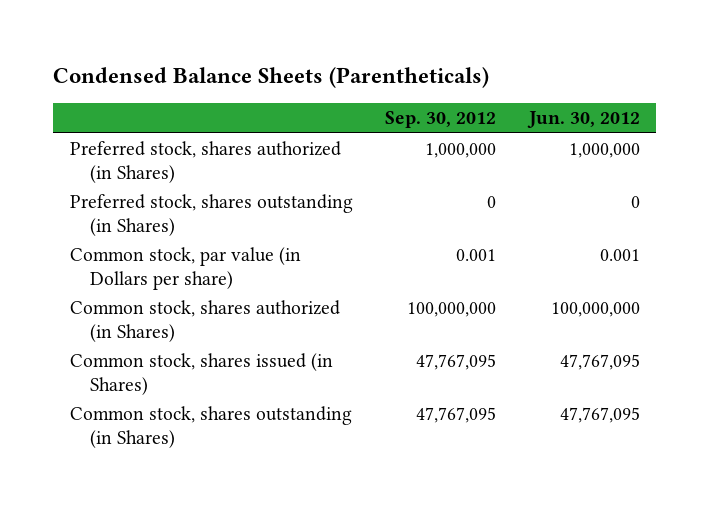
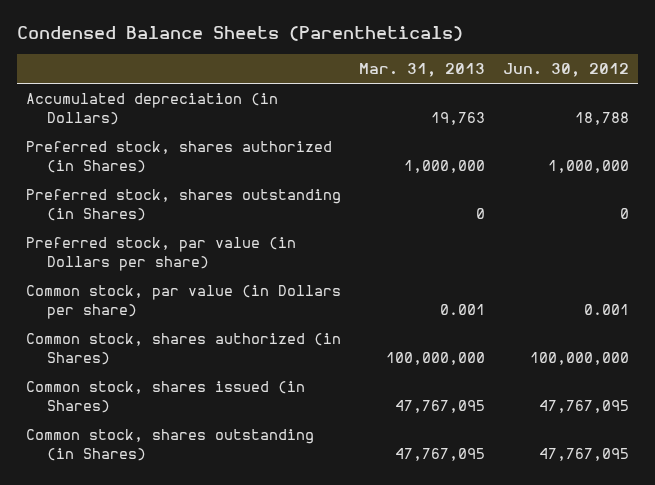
- | Sep. 30, 2012 | Jun. 30, 2012
+ | Mar. 31, 2013 | Jun. 30, 2012
+ Accumulated depreciation (in Dollars) | 19,763 | 18,788
+ Preferred stock, par value (in Dollars per share)

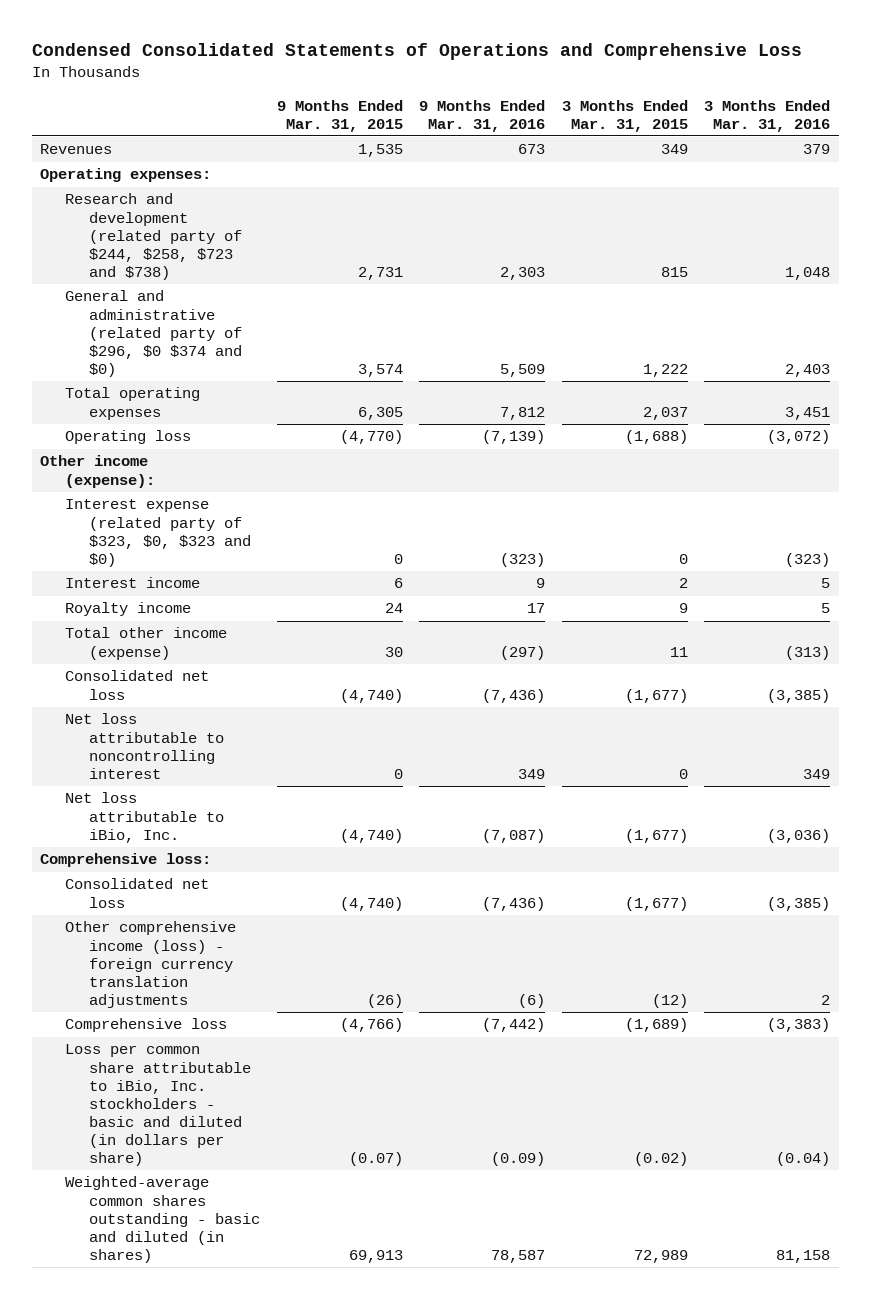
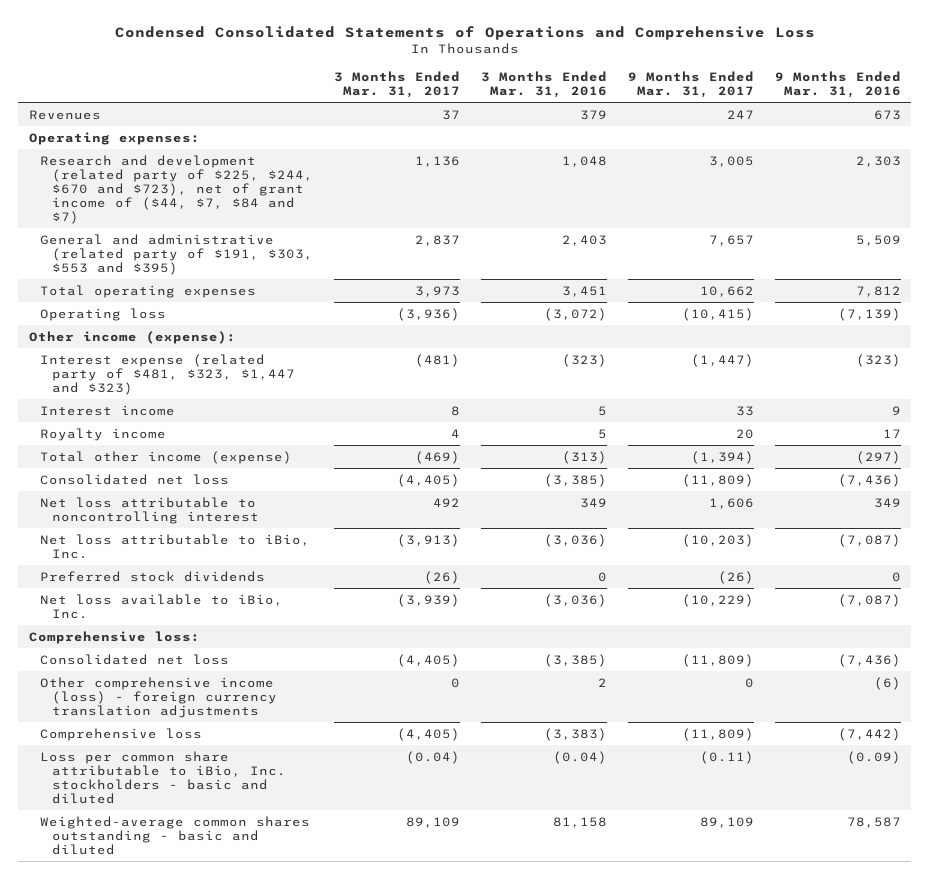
- | 9 Months Ended Mar. 31, 2015 | 9 Months Ended Mar. 31, 2016 | 3 Months Ended Mar. 31, 2015 | 3 Months Ended Mar. 31, 2016
+ | 3 Months Ended Mar. 31, 2017 | 3 Months Ended Mar. 31, 2016 | 9 Months Ended Mar. 31, 2017 | 9 Months Ended Mar. 31, 2016
- Research and development (related party of $244, $258, $723 and $738) | 2,731 | 2,303 | 815 | 1,048
- General and administrative (related party of $296, $0 $374 and $0) | 3,574 | 5,509 | 1,222 | 2,403
+ Research and development (related party of $225, $244, $670 and $723), net of grant income of ($44, $7, $84 and $7) | 1,136 | 1,048 | 3,005 | 2,303
+ General and administrative (related party of $191, $303, $553 and $395) | 2,837 | 2,403 | 7,657 | 5,509
- Interest expense (related party of $323, $0, $323 and $0) | 0 | (323) | 0 | (323)
+ Interest expense (related party of $481, $323, $1,447 and $323) | (481) | (323) | (1,447) | (323)
+ Preferred stock dividends | (26) | 0 | (26) | 0
+ Net loss available to iBio, Inc. | (3,939) | (3,036) | (10,229) | (7,087)
- Loss per common share attributable to iBio, Inc. stockholders - basic and diluted (in dollars per share) | (0.07) | (0.09) | (0.02) | (0.04)
- Weighted-average common shares outstanding - basic and diluted (in shares) | 69,913 | 78,587 | 72,989 | 81,158
+ Loss per common share attributable to iBio, Inc. stockholders - basic and diluted | (0.04) | (0.04) | (0.11) | (0.09)
+ Weighted-average common shares outstanding - basic and diluted | 89,109 | 81,158 | 89,109 | 78,587

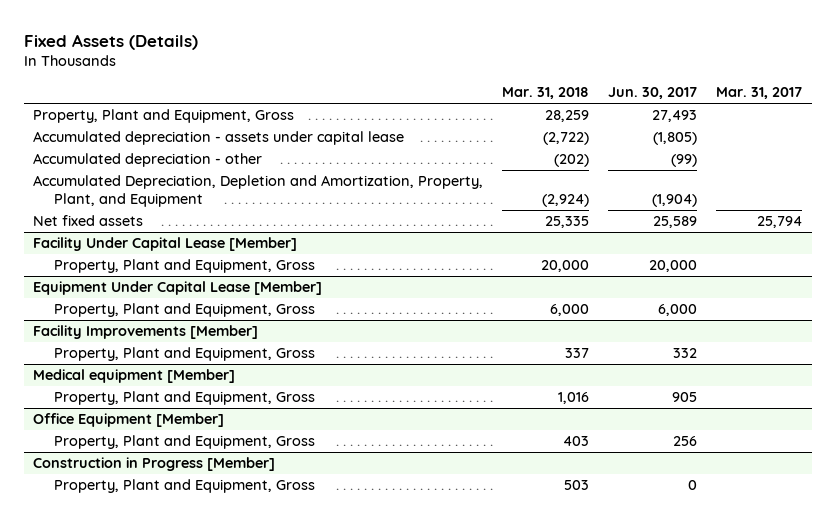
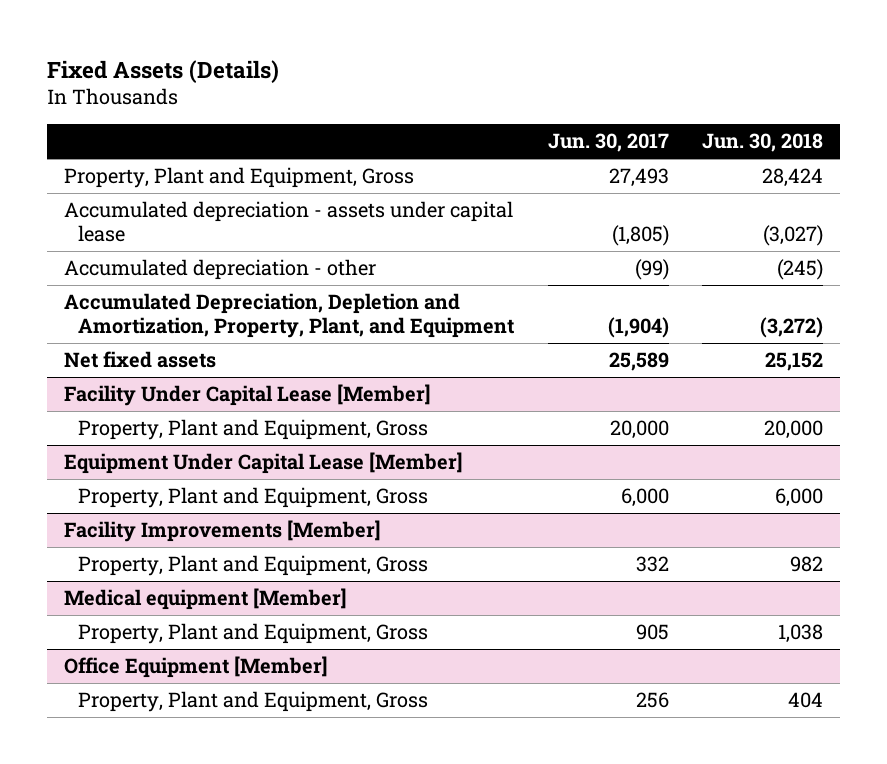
- | Mar. 31, 2018 | Jun. 30, 2017 | Mar. 31, 2017
+ | Jun. 30, 2017 | Jun. 30, 2018
- Construction in Progress [Member]
- Property, Plant and Equipment, Gross | 503 | 0 |

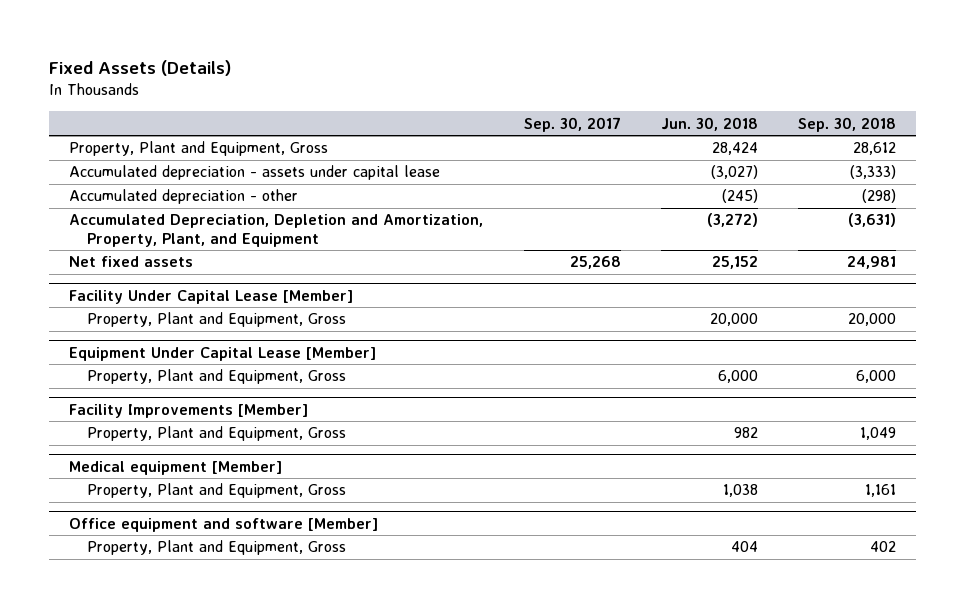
- | Jun. 30, 2017 | Jun. 30, 2018
+ | Sep. 30, 2017 | Jun. 30, 2018 | Sep. 30, 2018
- Office Equipment [Member]
+ Office equipment and software [Member]

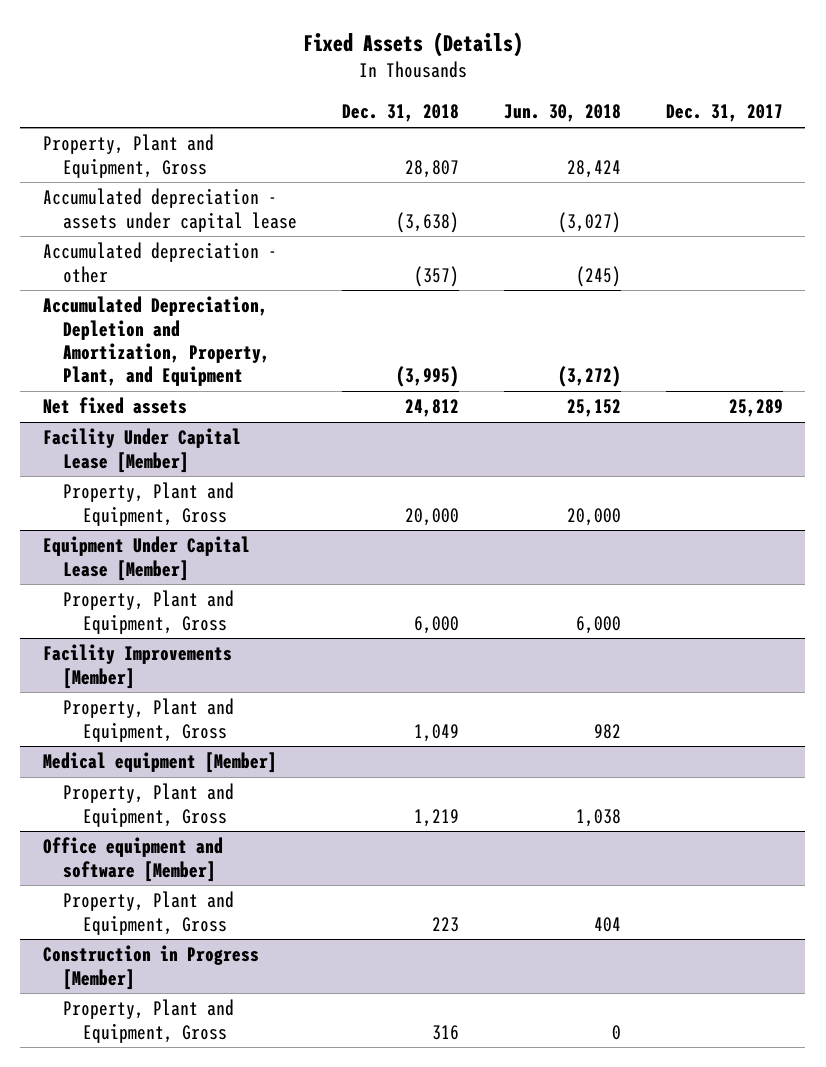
- | Sep. 30, 2017 | Jun. 30, 2018 | Sep. 30, 2018
+ | Dec. 31, 2018 | Jun. 30, 2018 | Dec. 31, 2017
+ Construction in Progress [Member]
+ Property, Plant and Equipment, Gross | 316 | 0 |

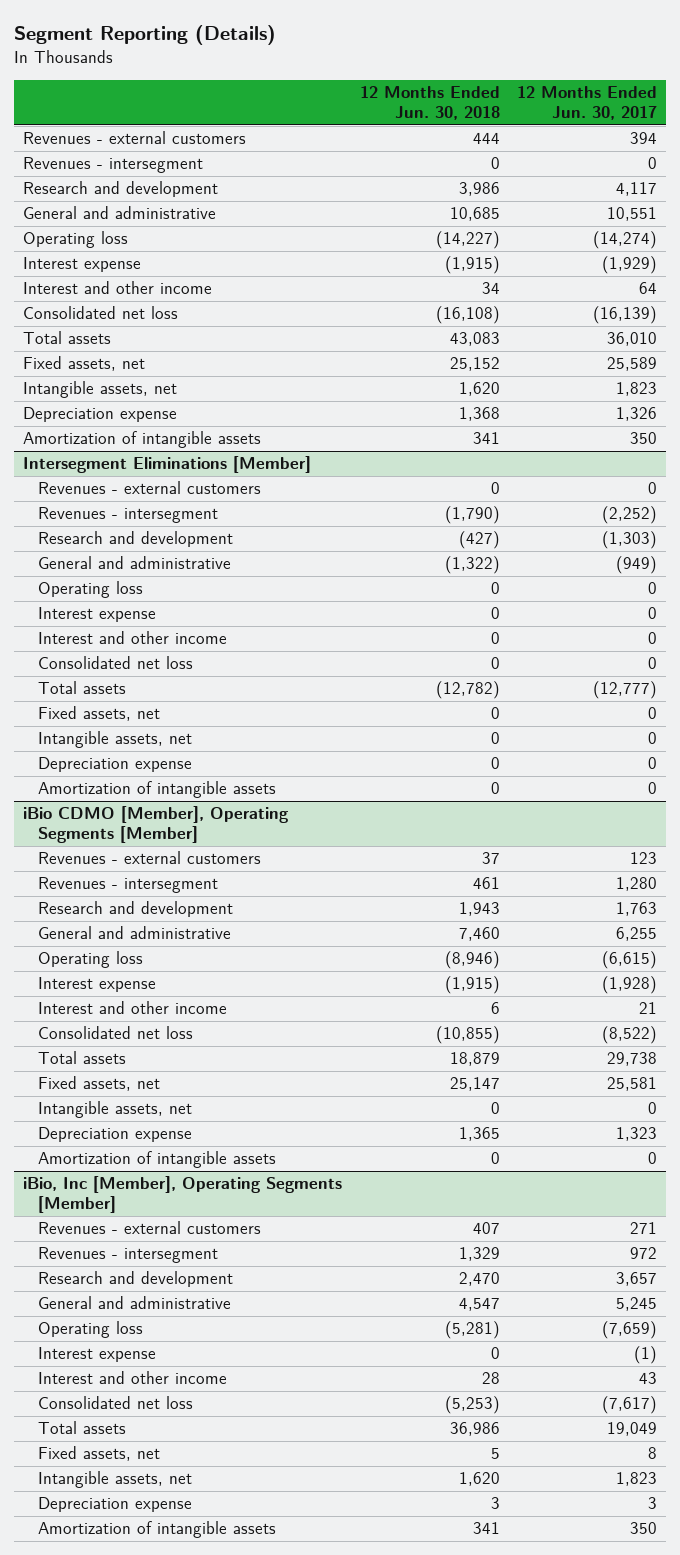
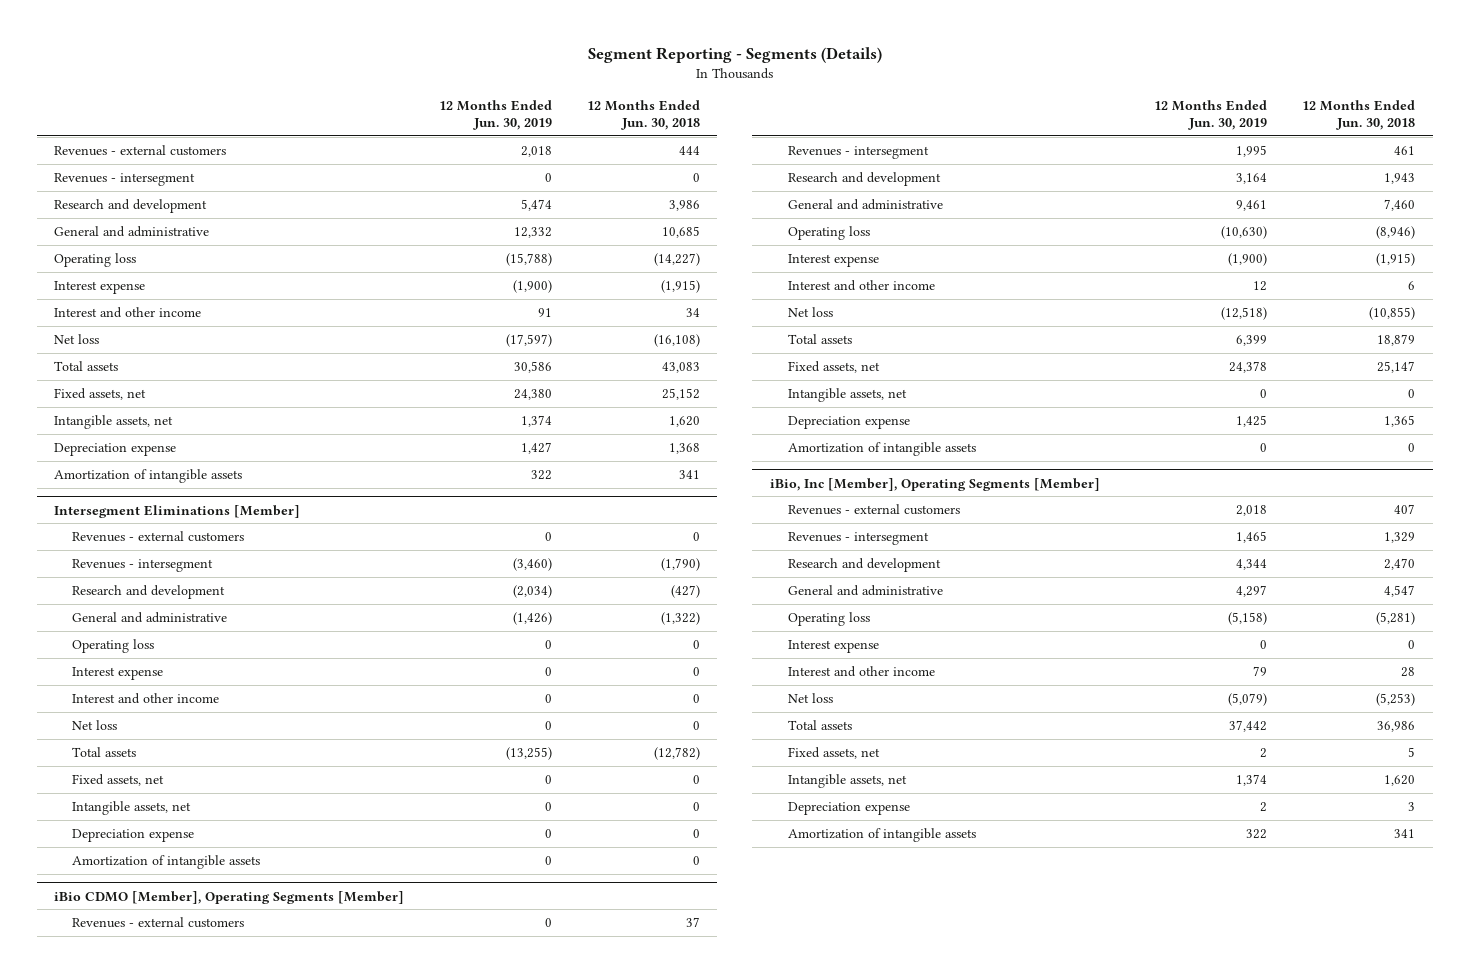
- Segment Reporting (Details)
+ Segment Reporting - Segments (Details)
- | 12 Months Ended Jun. 30, 2018 | 12 Months Ended Jun. 30, 2017
+ | 12 Months Ended Jun. 30, 2019 | 12 Months Ended Jun. 30, 2018
- Consolidated net loss | (16,108) | (16,139)
+ Net loss | (17,597) | (16,108)
@ Intersegment Eliminations [Member]
- Consolidated net loss | 0 | 0
+ Net loss | 0 | 0
@ iBio CDMO [Member], Operating Segments [Member]
- Consolidated net loss | (10,855) | (8,522)
+ Net loss | (12,518) | (10,855)
@ iBio, Inc [Member], Operating Segments [Member]
- Consolidated net loss | (5,253) | (7,617)
+ Net loss | (5,079) | (5,253)

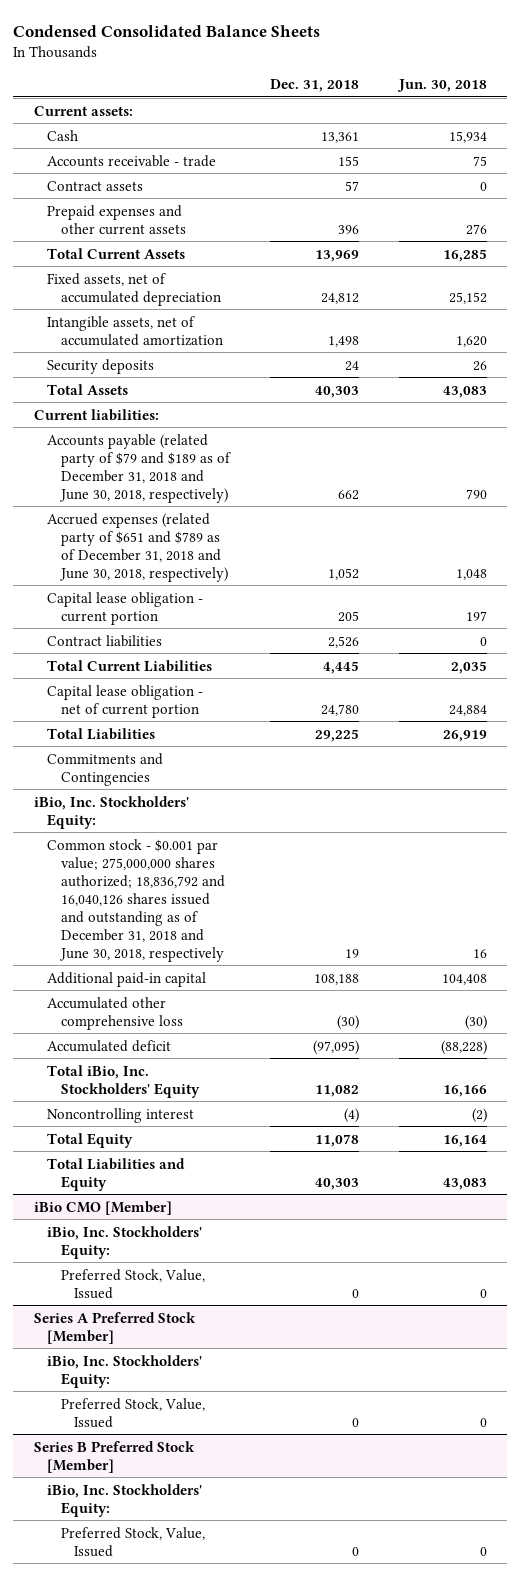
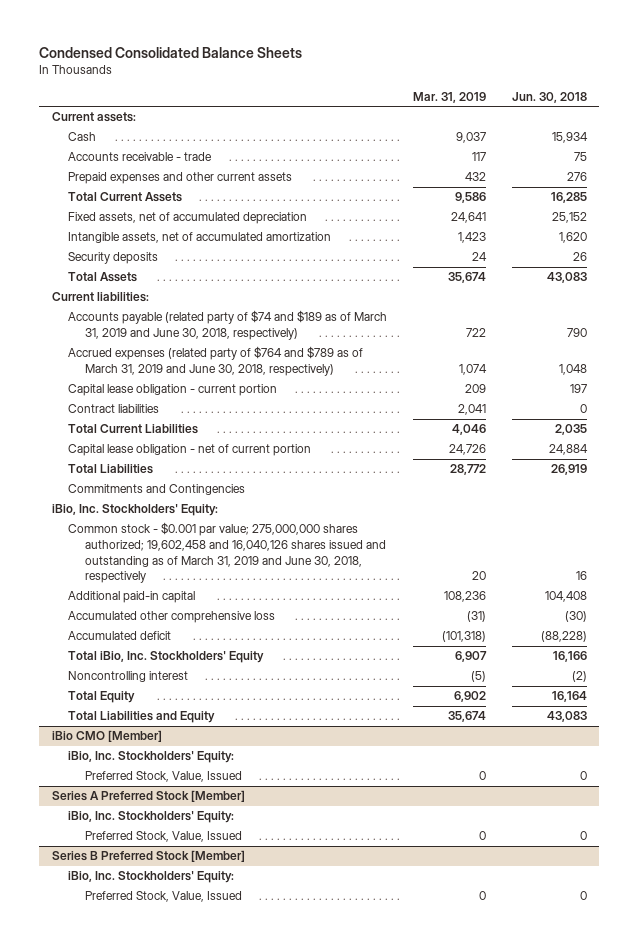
- | Dec. 31, 2018 | Jun. 30, 2018
+ | Mar. 31, 2019 | Jun. 30, 2018
- Contract assets | 57 | 0
- Accounts payable (related party of $79 and $189 as of December 31, 2018 and June 30, 2018, respectively) | 662 | 790
- Accrued expenses (related party of $651 and $789 as of December 31, 2018 and June 30, 2018, respectively) | 1,052 | 1,048
+ Accounts payable (related party of $74 and $189 as of March 31, 2019 and June 30, 2018, respectively) | 722 | 790
+ Accrued expenses (related party of $764 and $789 as of March 31, 2019 and June 30, 2018, respectively) | 1,074 | 1,048
- Common stock - $0.001 par value; 275,000,000 shares authorized; 18,836,792 and 16,040,126 shares issued and outstanding as of December 31, 2018 and June 30, 2018, respectively | 19 | 16
+ Common stock - $0.001 par value; 275,000,000 shares authorized; 19,602,458 and 16,040,126 shares issued and outstanding as of March 31, 2019 and June 30, 2018, respectively | 20 | 16

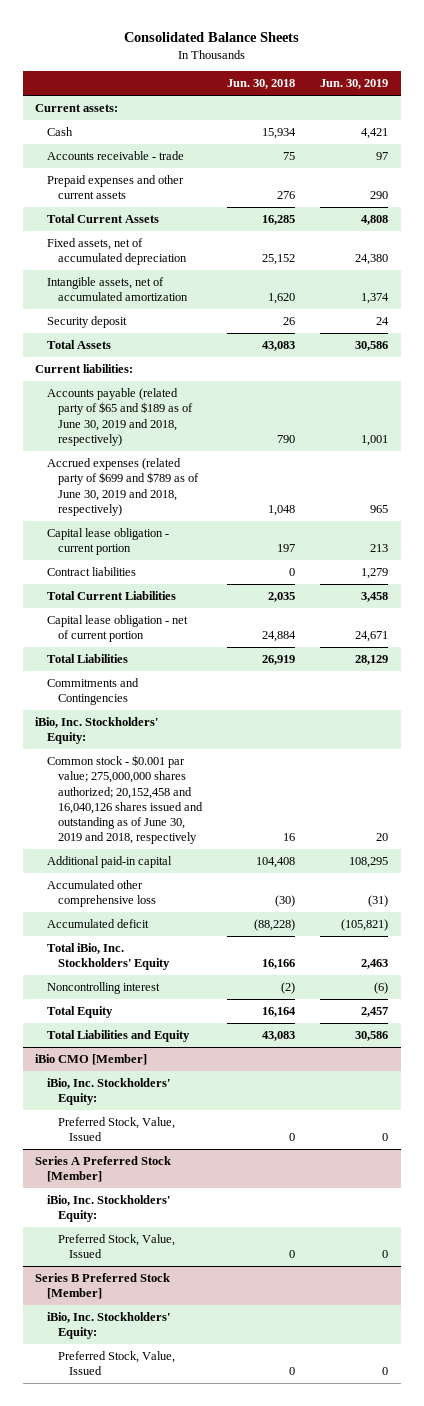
- Condensed Consolidated Balance Sheets
+ Consolidated Balance Sheets
- | Mar. 31, 2019 | Jun. 30, 2018
+ | Jun. 30, 2018 | Jun. 30, 2019
- Security deposits | 24 | 26
+ Security deposit | 26 | 24
- Accounts payable (related party of $74 and $189 as of March 31, 2019 and June 30, 2018, respectively) | 722 | 790
- Accrued expenses (related party of $764 and $789 as of March 31, 2019 and June 30, 2018, respectively) | 1,074 | 1,048
+ Accounts payable (related party of $65 and $189 as of June 30, 2019 and 2018, respectively) | 790 | 1,001
+ Accrued expenses (related party of $699 and $789 as of June 30, 2019 and 2018, respectively) | 1,048 | 965
- Common stock - $0.001 par value; 275,000,000 shares authorized; 19,602,458 and 16,040,126 shares issued and outstanding as of March 31, 2019 and June 30, 2018, respectively | 20 | 16
+ Common stock - $0.001 par value; 275,000,000 shares authorized; 20,152,458 and 16,040,126 shares issued and outstanding as of June 30, 2019 and 2018, respectively | 16 | 20

